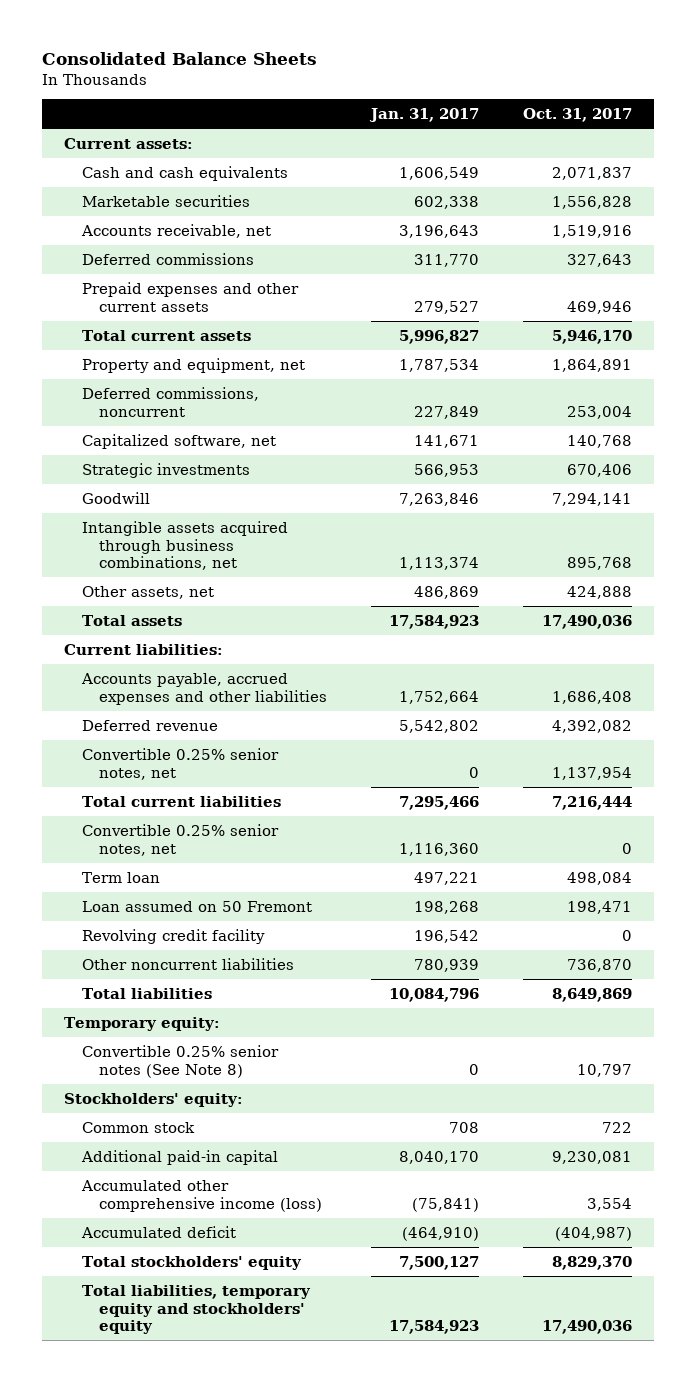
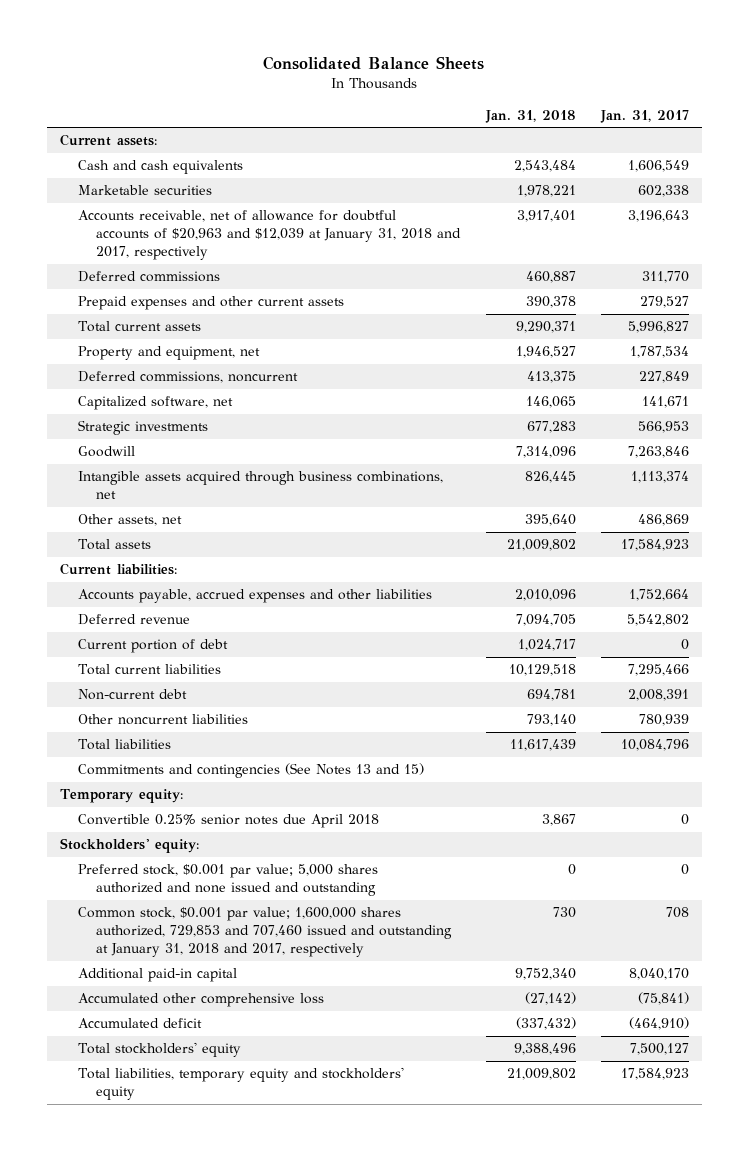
- | Jan. 31, 2017 | Oct. 31, 2017
+ | Jan. 31, 2018 | Jan. 31, 2017
- Accounts receivable, net | 3,196,643 | 1,519,916
+ Accounts receivable, net of allowance for doubtful accounts of $20,963 and $12,039 at January 31, 2018 and 2017, respectively | 3,917,401 | 3,196,643
- Convertible 0.25% senior notes, net | 0 | 1,137,954
+ Current portion of debt | 1,024,717 | 0
- Convertible 0.25% senior notes, net | 1,116,360 | 0
- Term loan | 497,221 | 498,084
- Loan assumed on 50 Fremont | 198,268 | 198,471
- Revolving credit facility | 196,542 | 0
+ Non-current debt | 694,781 | 2,008,391
+ Commitments and contingencies (See Notes 13 and 15)
- Convertible 0.25% senior notes (See Note 8) | 0 | 10,797
+ Convertible 0.25% senior notes due April 2018 | 3,867 | 0
- Common stock | 708 | 722
+ Preferred stock, $0.001 par value; 5,000 shares authorized and none issued and outstanding | 0 | 0
+ Common stock, $0.001 par value; 1,600,000 shares authorized, 729,853 and 707,460 issued and outstanding at January 31, 2018 and 2017, respectively | 730 | 708
- Accumulated other comprehensive income (loss) | (75,841) | 3,554
+ Accumulated other comprehensive loss | (27,142) | (75,841)

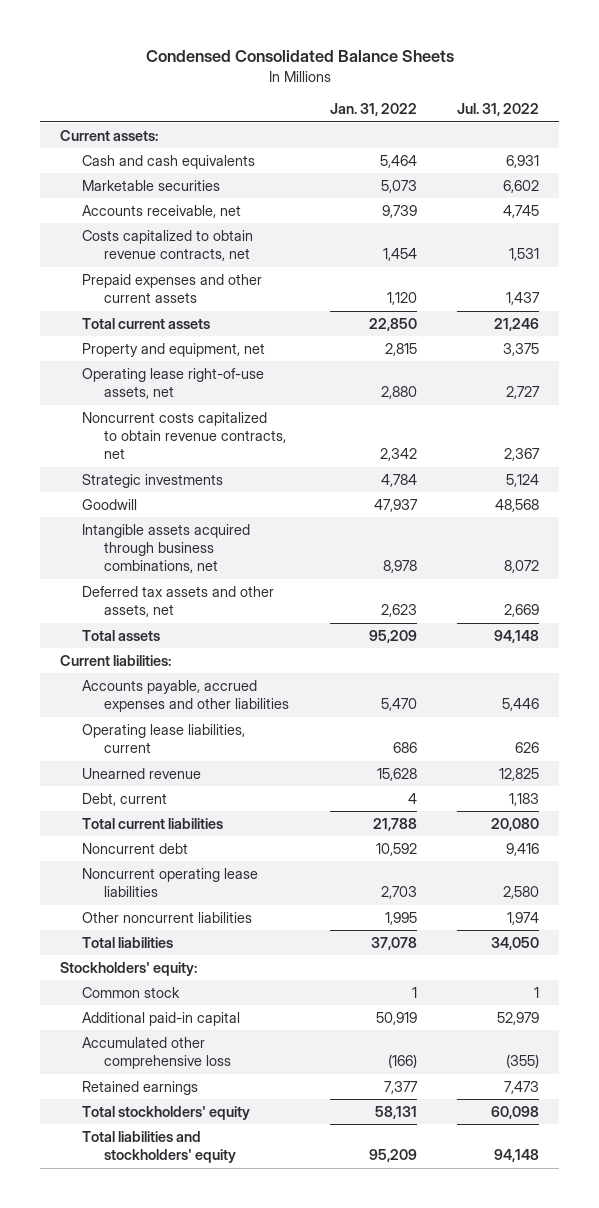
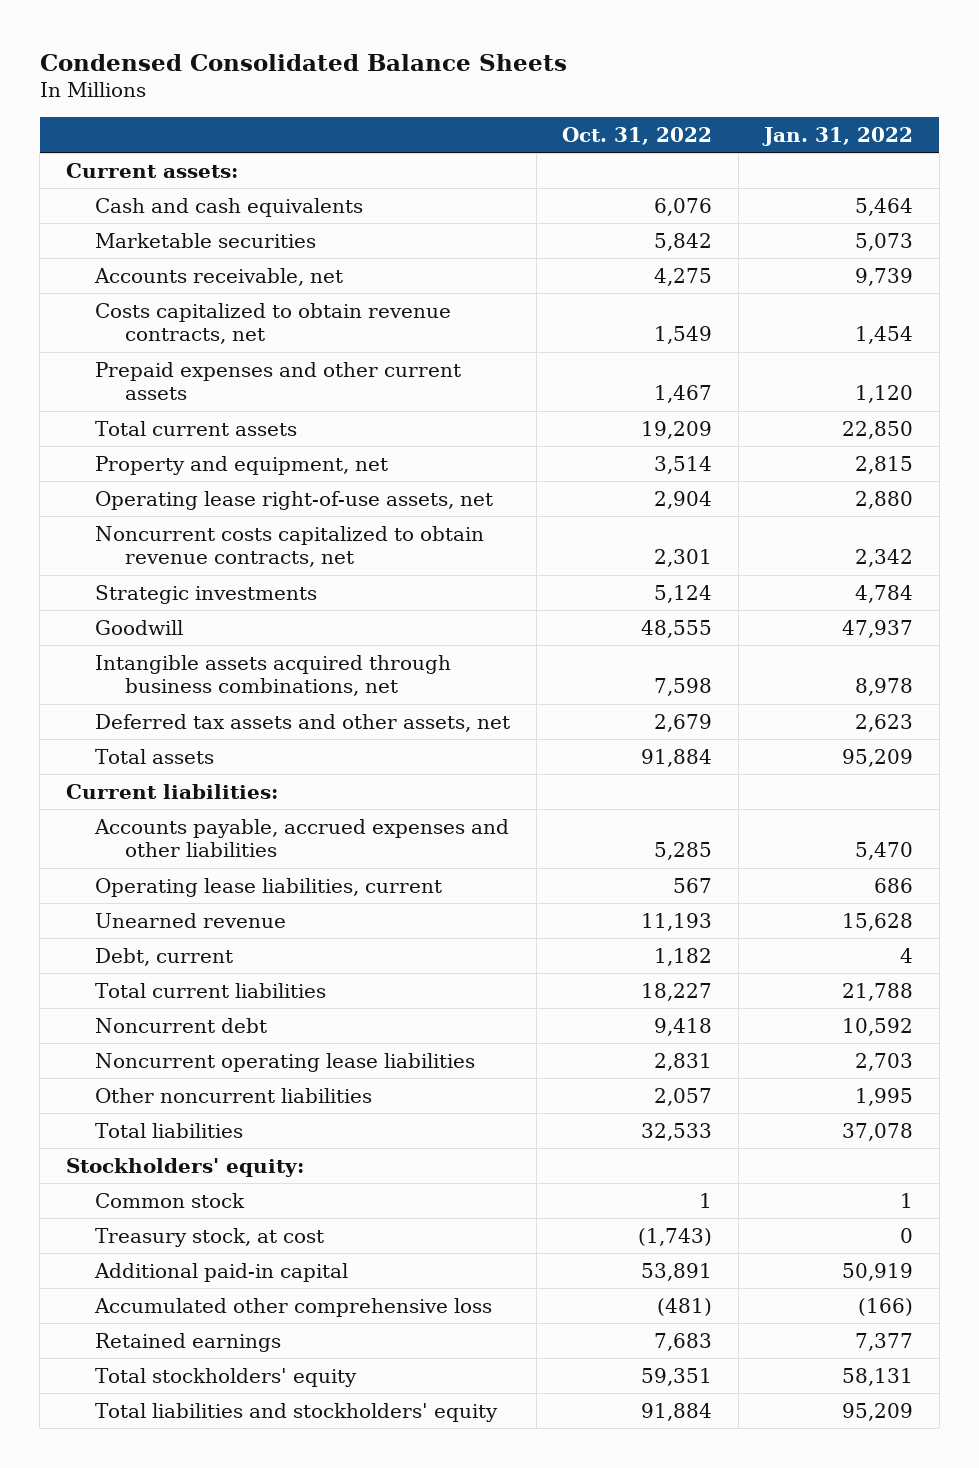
- | Jan. 31, 2022 | Jul. 31, 2022
+ | Oct. 31, 2022 | Jan. 31, 2022
+ Treasury stock, at cost | (1,743) | 0

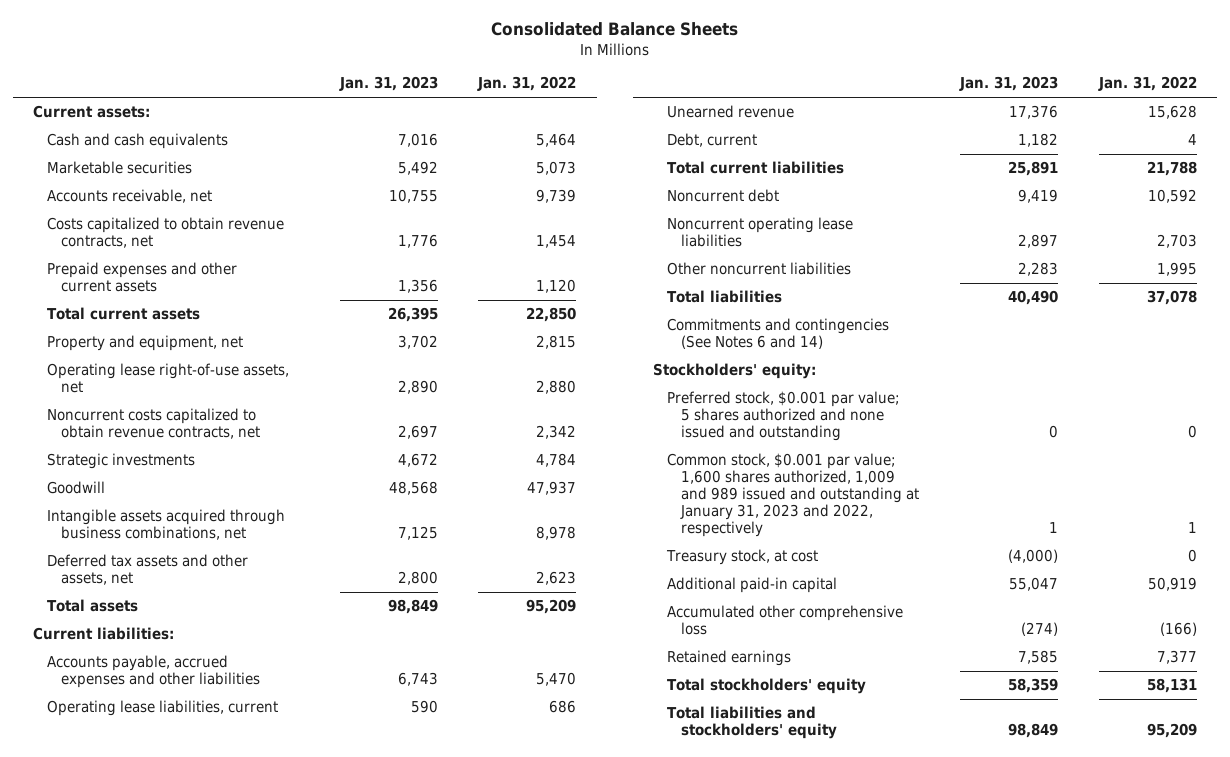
- Condensed Consolidated Balance Sheets
+ Consolidated Balance Sheets
- | Oct. 31, 2022 | Jan. 31, 2022
+ | Jan. 31, 2023 | Jan. 31, 2022
+ Commitments and contingencies (See Notes 6 and 14)
- Common stock | 1 | 1
+ Preferred stock, $0.001 par value; 5 shares authorized and none issued and outstanding | 0 | 0
+ Common stock, $0.001 par value; 1,600 shares authorized, 1,009 and 989 issued and outstanding at January 31, 2023 and 2022, respectively | 1 | 1

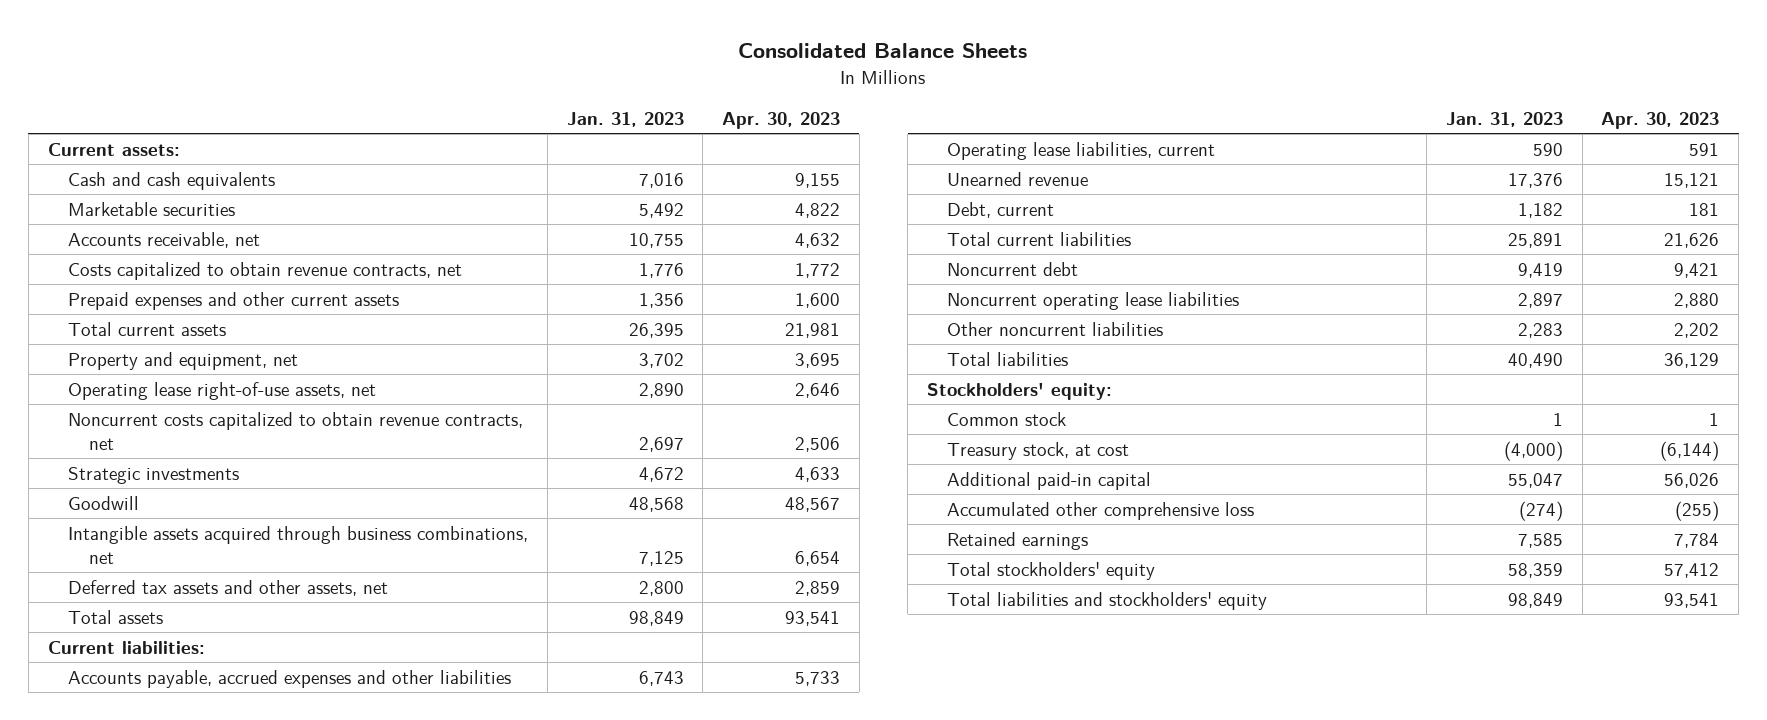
- | Jan. 31, 2023 | Jan. 31, 2022
+ | Jan. 31, 2023 | Apr. 30, 2023
- Commitments and contingencies (See Notes 6 and 14)
- Preferred stock, $0.001 par value; 5 shares authorized and none issued and outstanding | 0 | 0
- Common stock, $0.001 par value; 1,600 shares authorized, 1,009 and 989 issued and outstanding at January 31, 2023 and 2022, respectively | 1 | 1
+ Common stock | 1 | 1

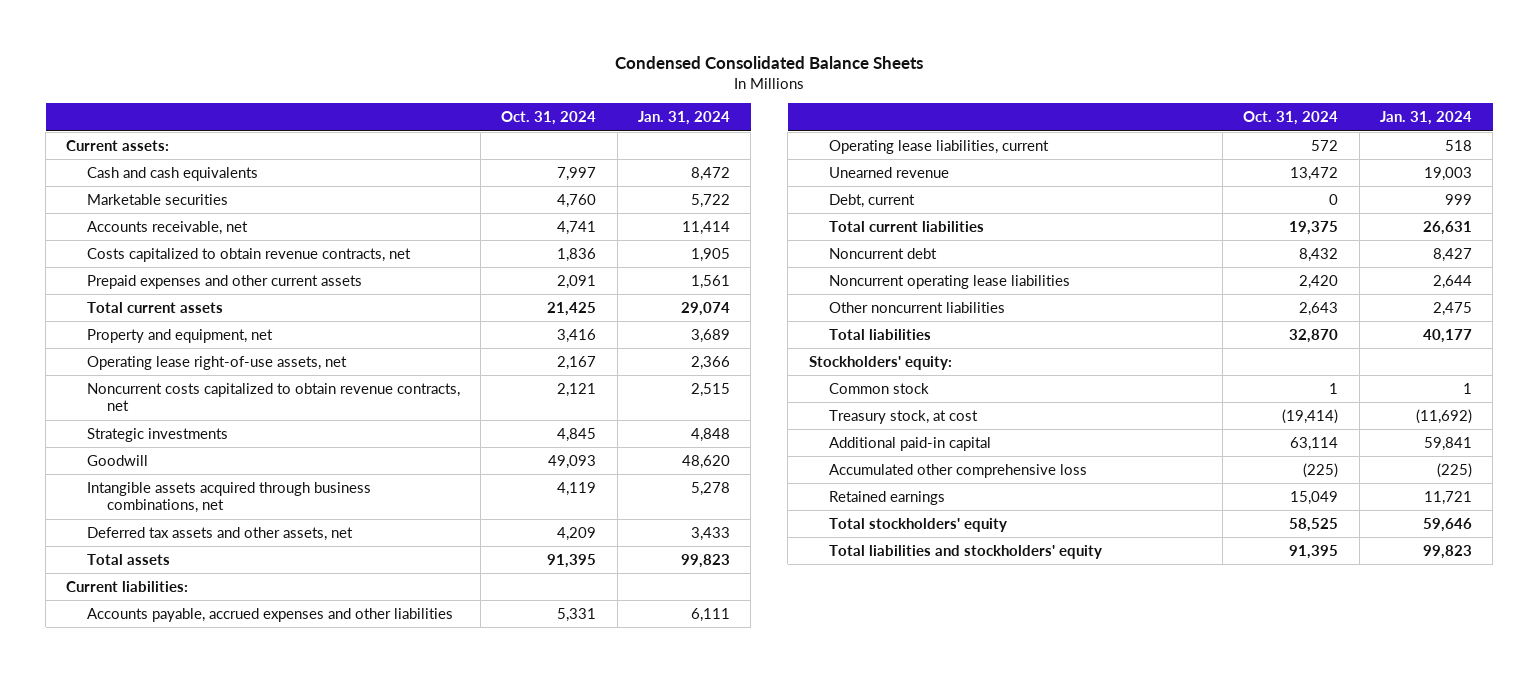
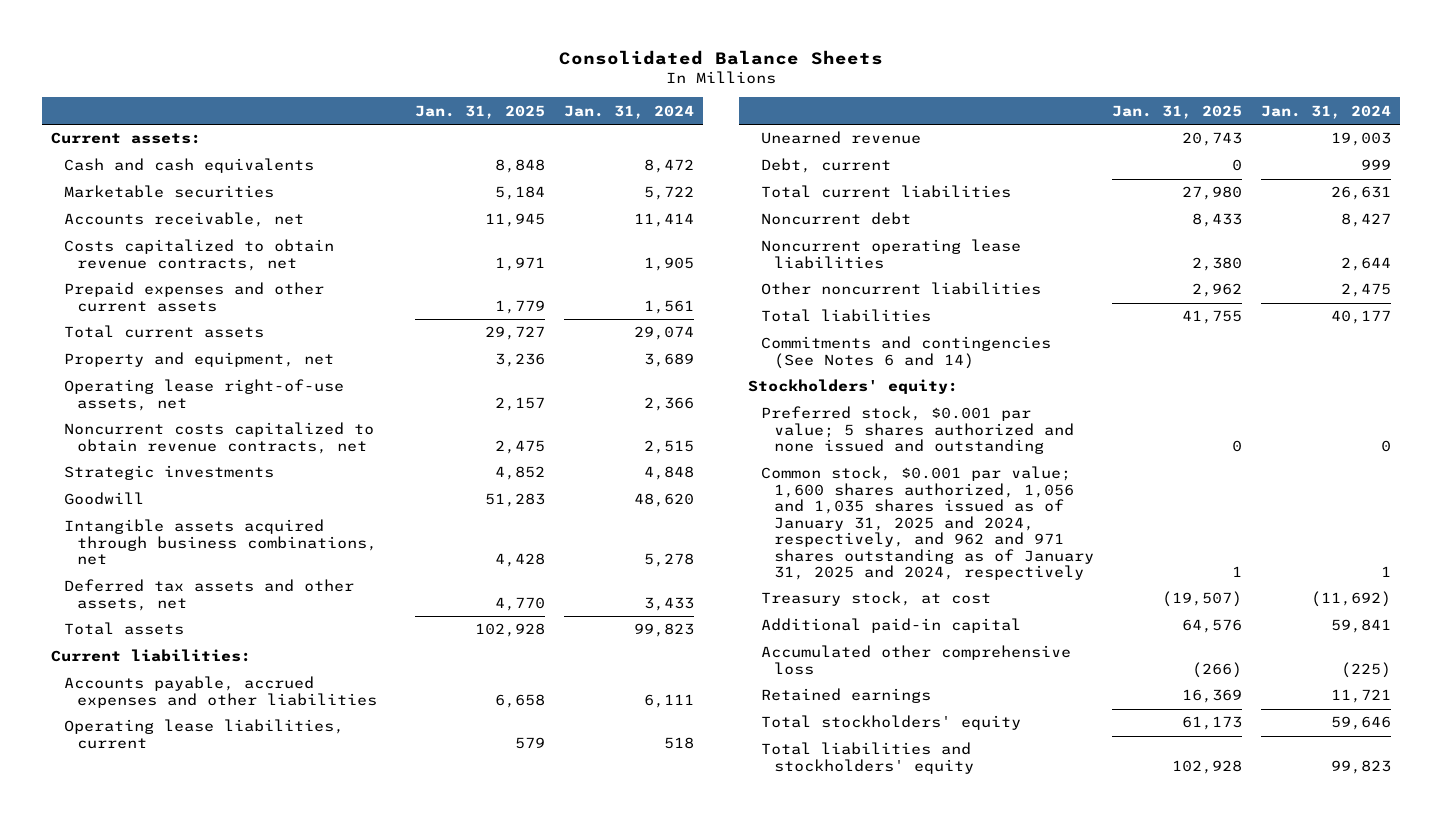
- Condensed Consolidated Balance Sheets
+ Consolidated Balance Sheets
- | Oct. 31, 2024 | Jan. 31, 2024
+ | Jan. 31, 2025 | Jan. 31, 2024
+ Commitments and contingencies (See Notes 6 and 14)
- Common stock | 1 | 1
+ Preferred stock, $0.001 par value; 5 shares authorized and none issued and outstanding | 0 | 0
+ Common stock, $0.001 par value; 1,600 shares authorized, 1,056 and 1,035 shares issued as of January 31, 2025 and 2024, respectively, and 962 and 971 shares outstanding as of January 31, 2025 and 2024, respectively | 1 | 1

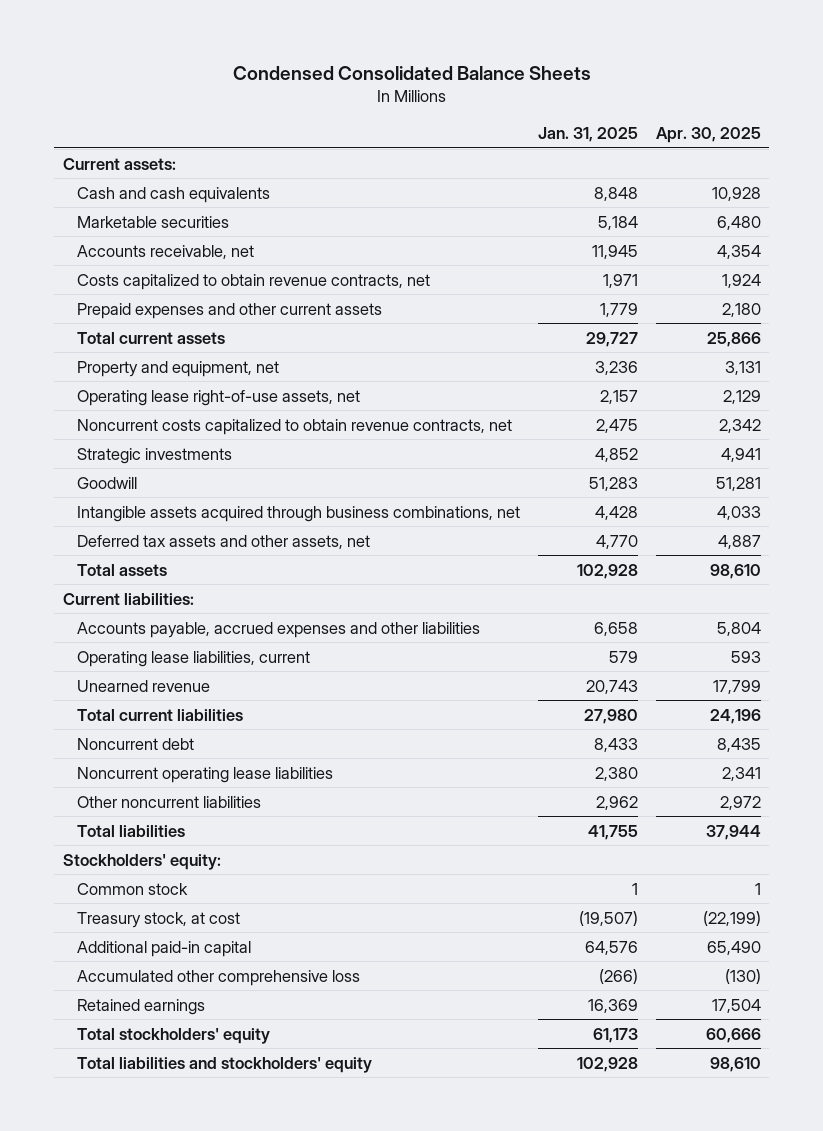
- Consolidated Balance Sheets
+ Condensed Consolidated Balance Sheets
- | Jan. 31, 2025 | Jan. 31, 2024
+ | Jan. 31, 2025 | Apr. 30, 2025
- Debt, current | 0 | 999
- Commitments and contingencies (See Notes 6 and 14)
- Preferred stock, $0.001 par value; 5 shares authorized and none issued and outstanding | 0 | 0
- Common stock, $0.001 par value; 1,600 shares authorized, 1,056 and 1,035 shares issued as of January 31, 2025 and 2024, respectively, and 962 and 971 shares outstanding as of January 31, 2025 and 2024, respectively | 1 | 1
+ Common stock | 1 | 1

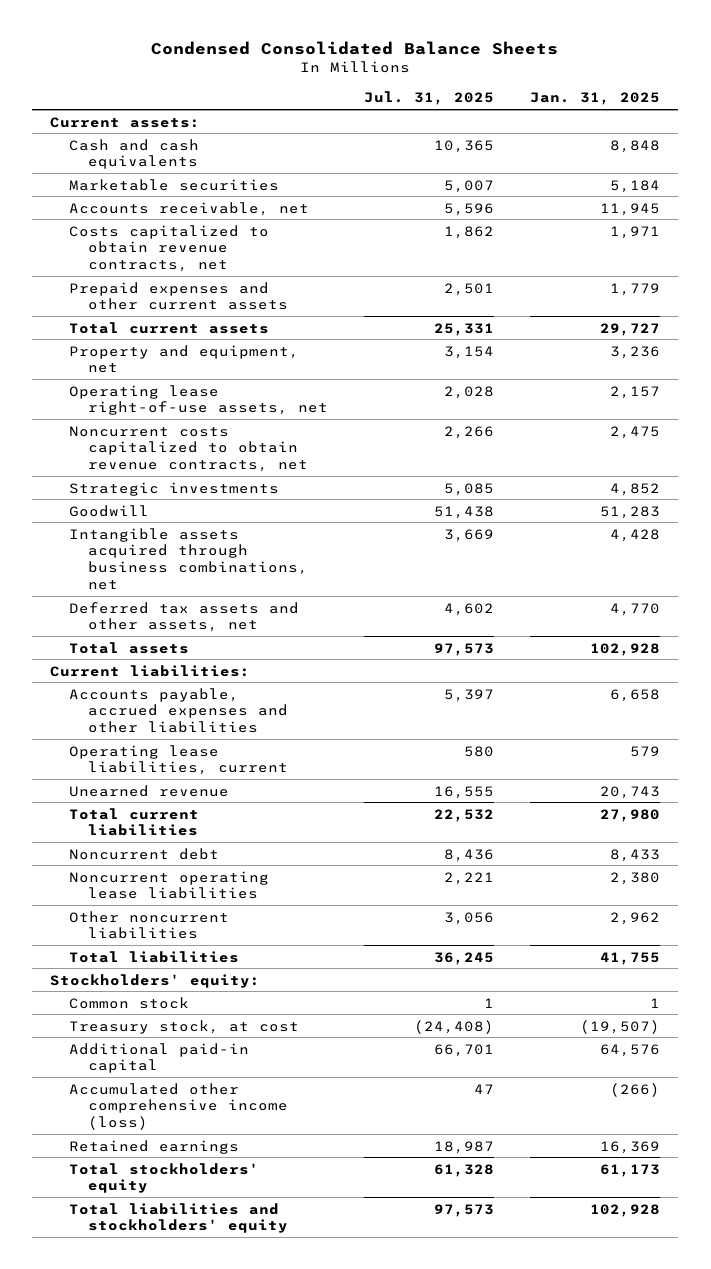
- | Jan. 31, 2025 | Apr. 30, 2025
+ | Jul. 31, 2025 | Jan. 31, 2025
- Accumulated other comprehensive loss | (266) | (130)
+ Accumulated other comprehensive income (loss) | 47 | (266)

